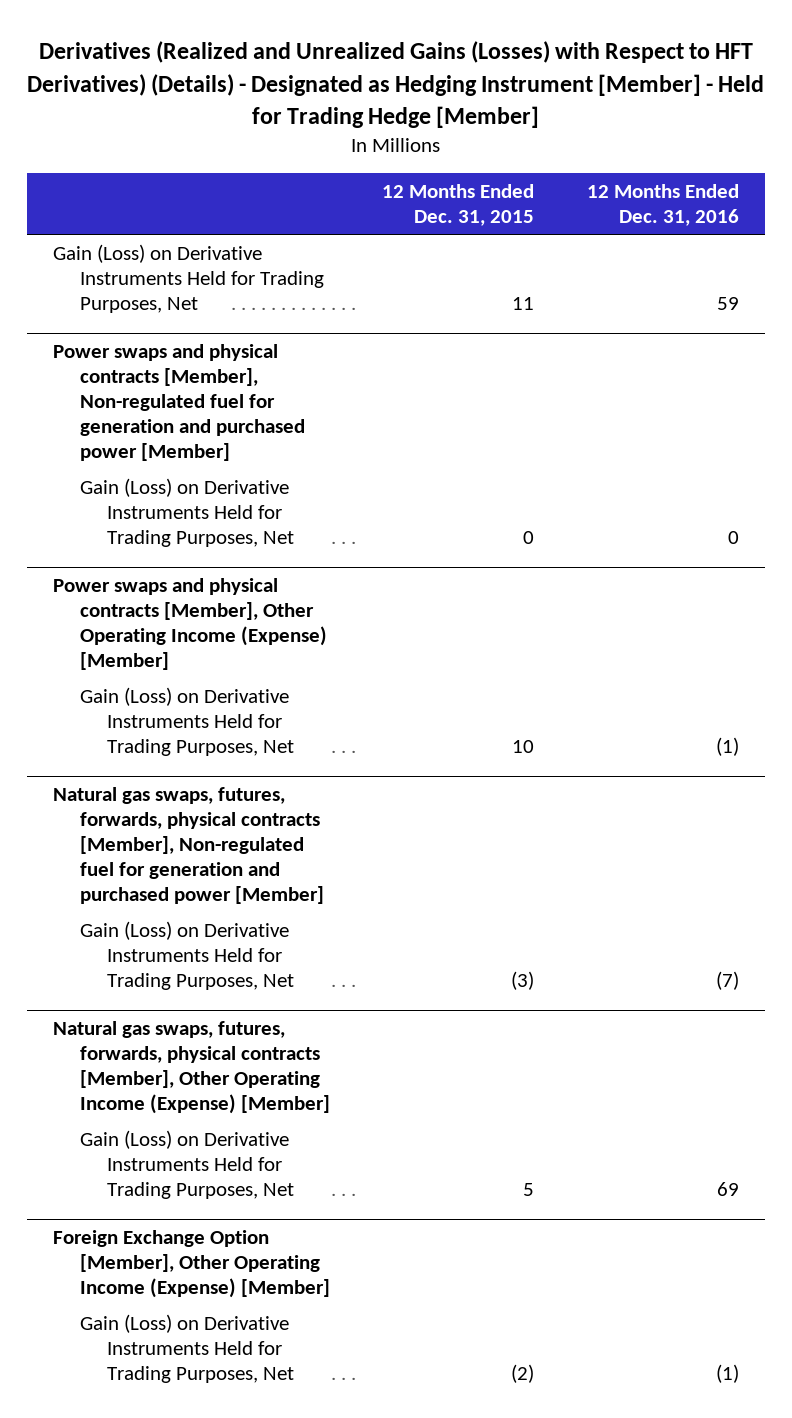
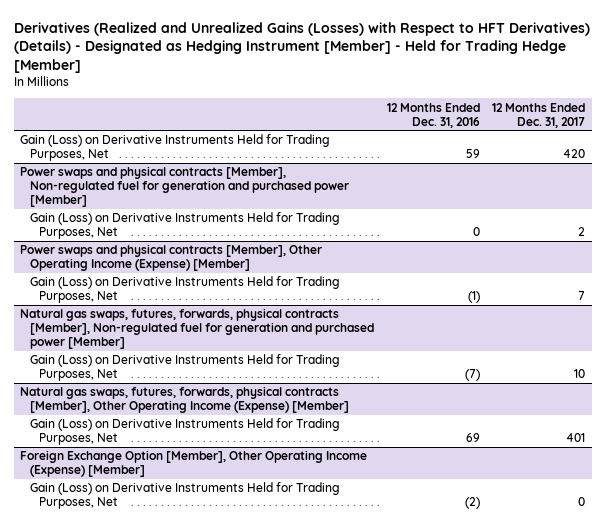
- | 12 Months Ended Dec. 31, 2015 | 12 Months Ended Dec. 31, 2016
+ | 12 Months Ended Dec. 31, 2016 | 12 Months Ended Dec. 31, 2017
@ Foreign Exchange Option [Member], Other Operating Income (Expense) [Member]
- Gain (Loss) on Derivative Instruments Held for Trading Purposes, Net | (2) | (1)
+ Gain (Loss) on Derivative Instruments Held for Trading Purposes, Net | (2) | 0

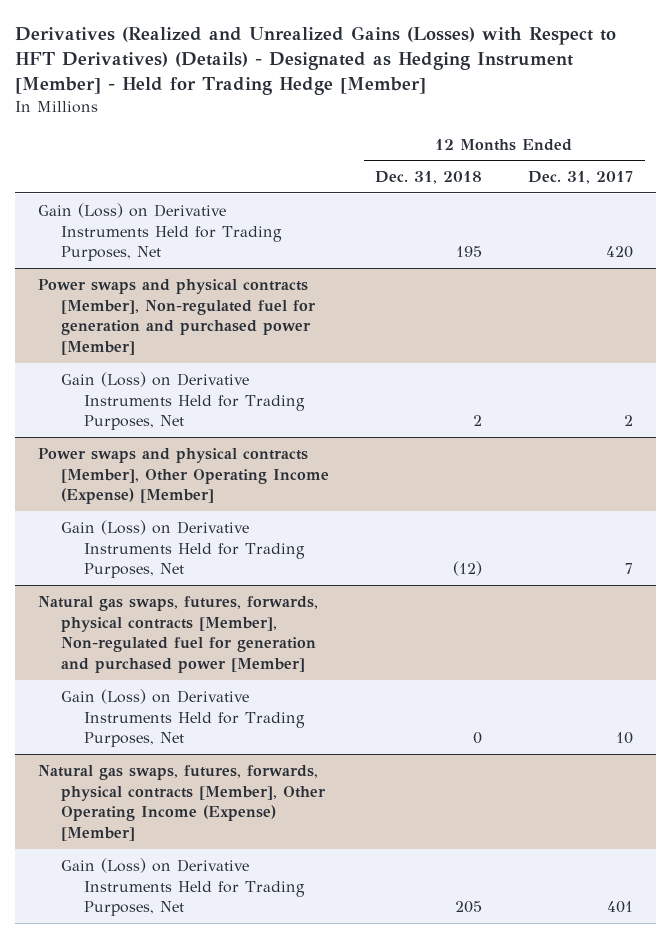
- | 12 Months Ended Dec. 31, 2016 | 12 Months Ended Dec. 31, 2017
+ | 12 Months Ended Dec. 31, 2018 | 12 Months Ended Dec. 31, 2017
- Foreign Exchange Option [Member], Other Operating Income (Expense) [Member]
- Gain (Loss) on Derivative Instruments Held for Trading Purposes, Net | (2) | 0

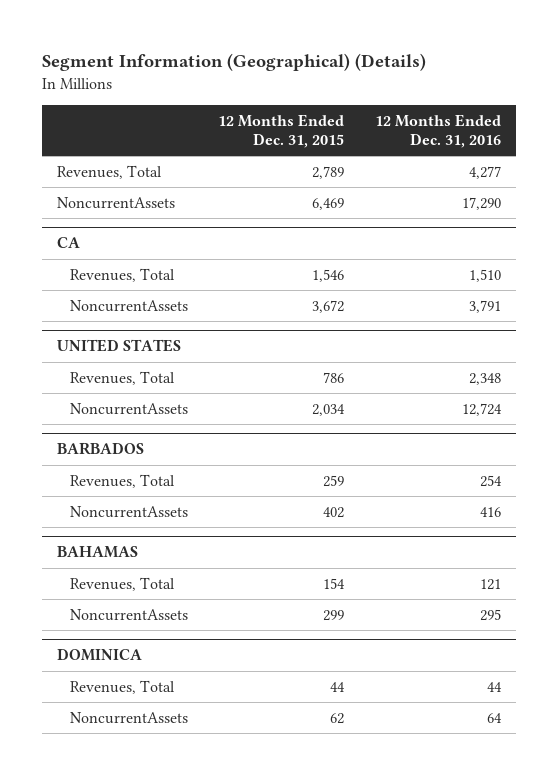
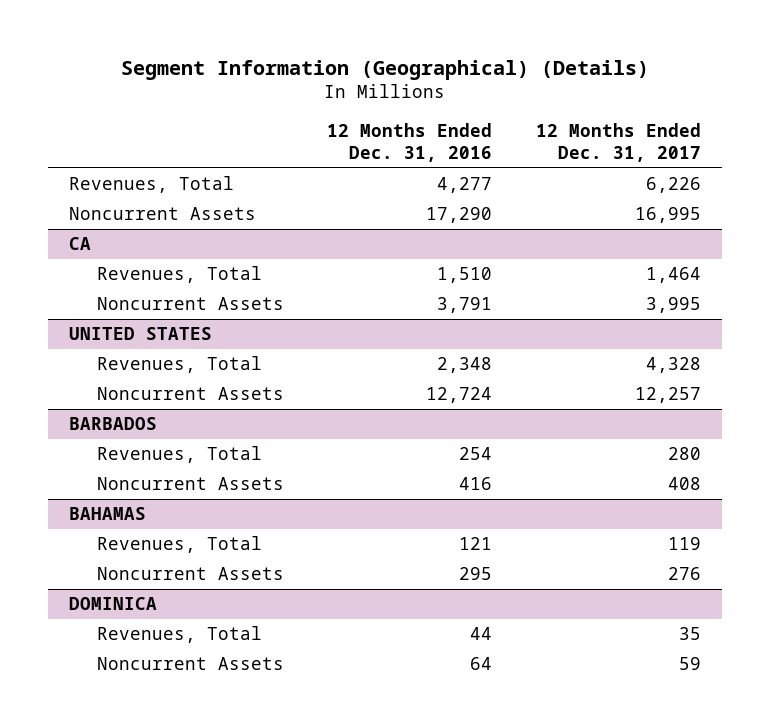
- | 12 Months Ended Dec. 31, 2015 | 12 Months Ended Dec. 31, 2016
+ | 12 Months Ended Dec. 31, 2016 | 12 Months Ended Dec. 31, 2017
- NoncurrentAssets | 6,469 | 17,290
+ Noncurrent Assets | 17,290 | 16,995
@ CA
- NoncurrentAssets | 3,672 | 3,791
+ Noncurrent Assets | 3,791 | 3,995
@ UNITED STATES
- NoncurrentAssets | 2,034 | 12,724
+ Noncurrent Assets | 12,724 | 12,257
@ BARBADOS
- NoncurrentAssets | 402 | 416
+ Noncurrent Assets | 416 | 408
@ BAHAMAS
- NoncurrentAssets | 299 | 295
+ Noncurrent Assets | 295 | 276
@ DOMINICA
- NoncurrentAssets | 62 | 64
+ Noncurrent Assets | 64 | 59

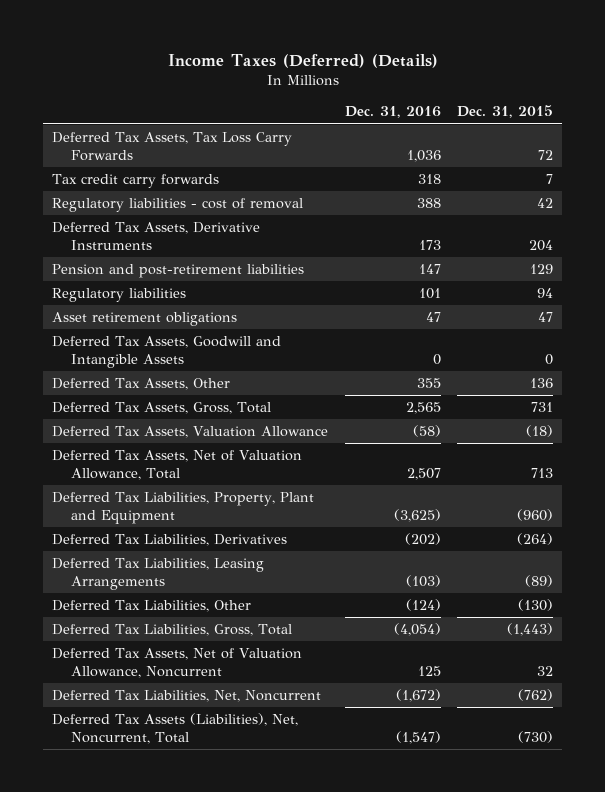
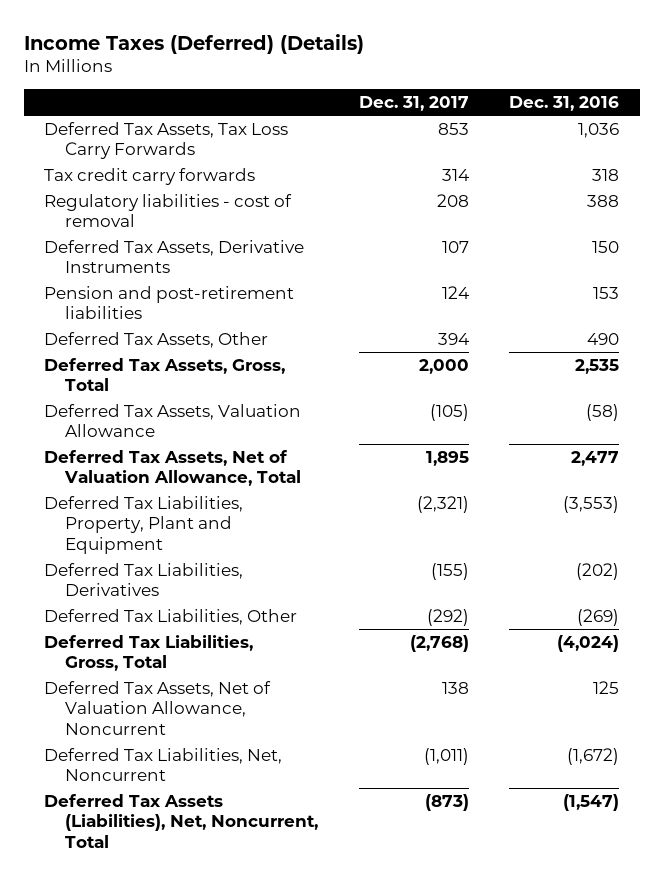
- | Dec. 31, 2016 | Dec. 31, 2015
+ | Dec. 31, 2017 | Dec. 31, 2016
- Deferred Tax Assets, Derivative Instruments | 173 | 204
- Pension and post-retirement liabilities | 147 | 129
- Regulatory liabilities | 101 | 94
- Asset retirement obligations | 47 | 47
- Deferred Tax Assets, Goodwill and Intangible Assets | 0 | 0
- Deferred Tax Assets, Other | 355 | 136
- Deferred Tax Assets, Gross, Total | 2,565 | 731
+ Deferred Tax Assets, Derivative Instruments | 107 | 150
+ Pension and post-retirement liabilities | 124 | 153
+ Deferred Tax Assets, Other | 394 | 490
+ Deferred Tax Assets, Gross, Total | 2,000 | 2,535
- Deferred Tax Assets, Net of Valuation Allowance, Total | 2,507 | 713
- Deferred Tax Liabilities, Property, Plant and Equipment | (3,625) | (960)
+ Deferred Tax Assets, Net of Valuation Allowance, Total | 1,895 | 2,477
+ Deferred Tax Liabilities, Property, Plant and Equipment | (2,321) | (3,553)
- Deferred Tax Liabilities, Leasing Arrangements | (103) | (89)
- Deferred Tax Liabilities, Other | (124) | (130)
- Deferred Tax Liabilities, Gross, Total | (4,054) | (1,443)
+ Deferred Tax Liabilities, Other | (292) | (269)
+ Deferred Tax Liabilities, Gross, Total | (2,768) | (4,024)

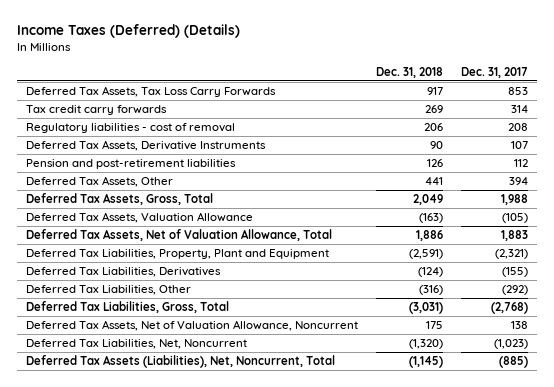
- | Dec. 31, 2017 | Dec. 31, 2016
+ | Dec. 31, 2018 | Dec. 31, 2017
- Pension and post-retirement liabilities | 124 | 153
+ Pension and post-retirement liabilities | 126 | 112
- Deferred Tax Assets, Gross, Total | 2,000 | 2,535
+ Deferred Tax Assets, Gross, Total | 2,049 | 1,988
- Deferred Tax Assets, Net of Valuation Allowance, Total | 1,895 | 2,477
+ Deferred Tax Assets, Net of Valuation Allowance, Total | 1,886 | 1,883
- Deferred Tax Liabilities, Net, Noncurrent | (1,011) | (1,672)
- Deferred Tax Assets (Liabilities), Net, Noncurrent, Total | (873) | (1,547)
+ Deferred Tax Liabilities, Net, Noncurrent | (1,320) | (1,023)
+ Deferred Tax Assets (Liabilities), Net, Noncurrent, Total | (1,145) | (885)

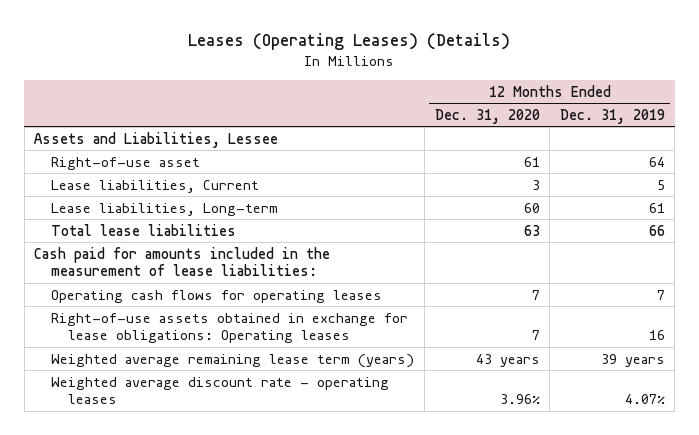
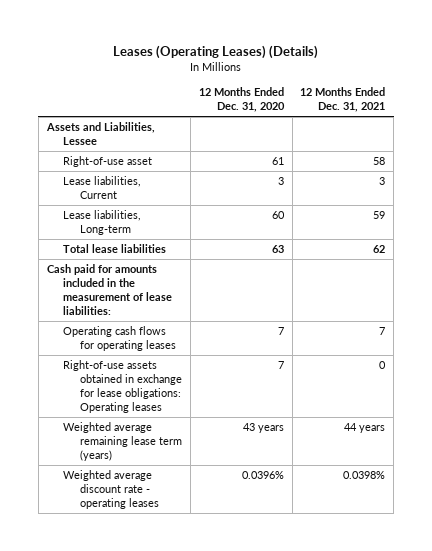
- | 12 Months Ended Dec. 31, 2020 | 12 Months Ended Dec. 31, 2019
+ | 12 Months Ended Dec. 31, 2020 | 12 Months Ended Dec. 31, 2021
- Weighted average discount rate - operating leases | 3.96% | 4.07%
+ Weighted average discount rate - operating leases | 0.0396% | 0.0398%

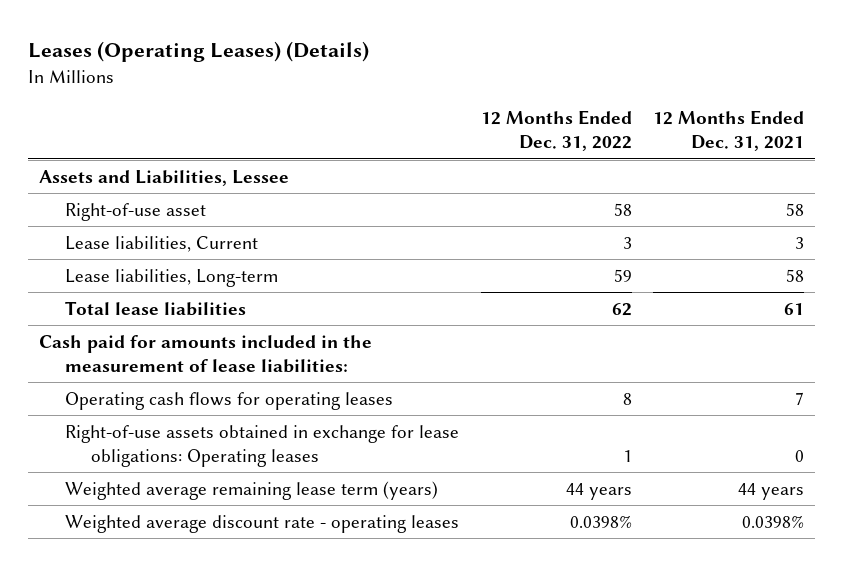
- | 12 Months Ended Dec. 31, 2020 | 12 Months Ended Dec. 31, 2021
+ | 12 Months Ended Dec. 31, 2022 | 12 Months Ended Dec. 31, 2021
- Lease liabilities, Long-term | 60 | 59
- Total lease liabilities | 63 | 62
+ Lease liabilities, Long-term | 59 | 58
+ Total lease liabilities | 62 | 61

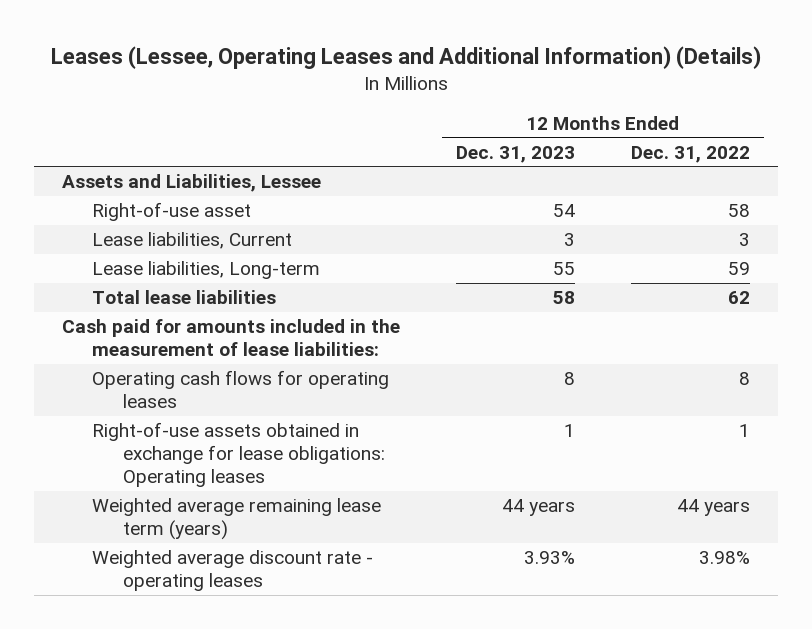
- Leases (Operating Leases) (Details)
+ Leases (Lessee, Operating Leases and Additional Information) (Details)
- | 12 Months Ended Dec. 31, 2022 | 12 Months Ended Dec. 31, 2021
+ | 12 Months Ended Dec. 31, 2023 | 12 Months Ended Dec. 31, 2022
- Weighted average discount rate - operating leases | 0.0398% | 0.0398%
+ Weighted average discount rate - operating leases | 3.93% | 3.98%

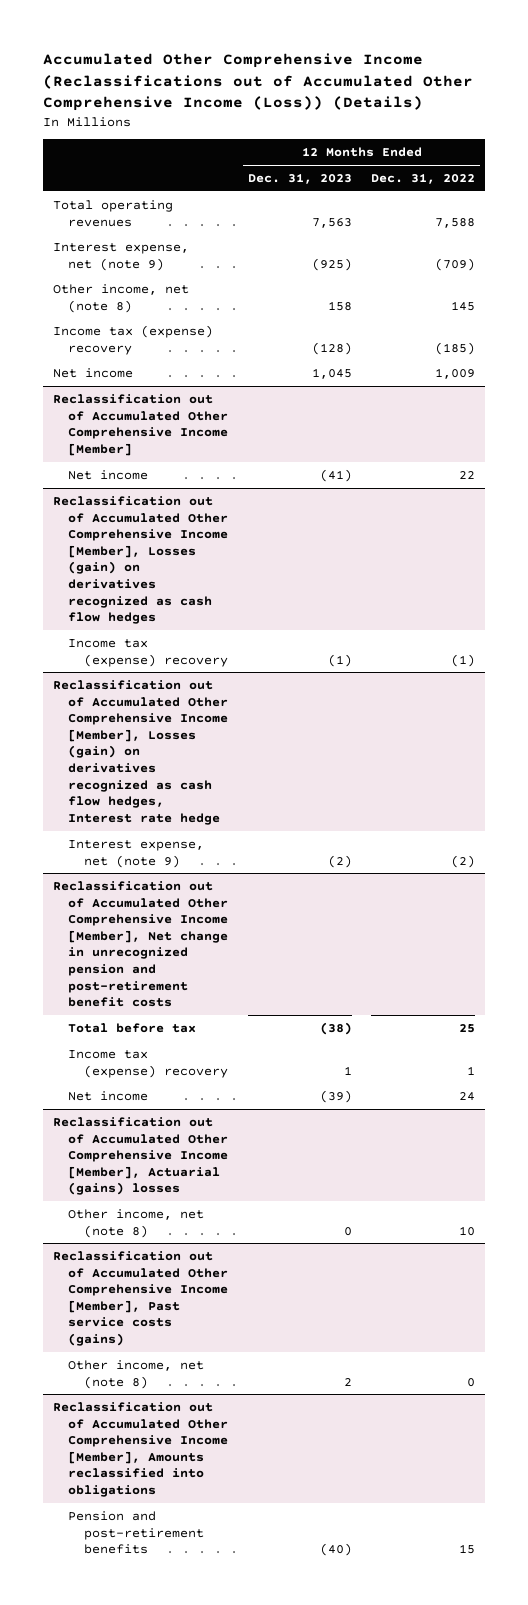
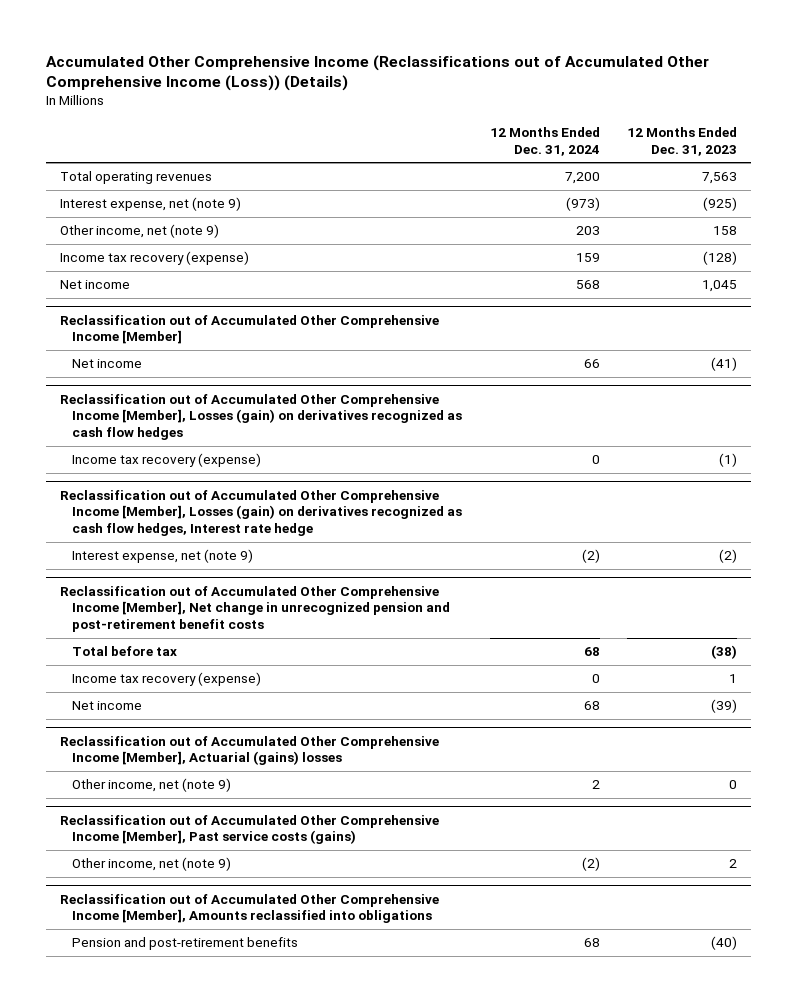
- | 12 Months Ended Dec. 31, 2023 | 12 Months Ended Dec. 31, 2022
+ | 12 Months Ended Dec. 31, 2024 | 12 Months Ended Dec. 31, 2023
- Other income, net (note 8) | 158 | 145
- Income tax (expense) recovery | (128) | (185)
+ Other income, net (note 9) | 203 | 158
+ Income tax recovery (expense) | 159 | (128)
@ Reclassification out of Accumulated Other Comprehensive Income [Member], Losses (gain) on derivatives recognized as cash flow hedges
- Income tax (expense) recovery | (1) | (1)
+ Income tax recovery (expense) | 0 | (1)
@ Reclassification out of Accumulated Other Comprehensive Income [Member], Net change in unrecognized pension and post-retirement benefit costs
- Income tax (expense) recovery | 1 | 1
+ Income tax recovery (expense) | 0 | 1
@ Reclassification out of Accumulated Other Comprehensive Income [Member], Actuarial (gains) losses
- Other income, net (note 8) | 0 | 10
+ Other income, net (note 9) | 2 | 0
@ Reclassification out of Accumulated Other Comprehensive Income [Member], Past service costs (gains)
- Other income, net (note 8) | 2 | 0
+ Other income, net (note 9) | (2) | 2

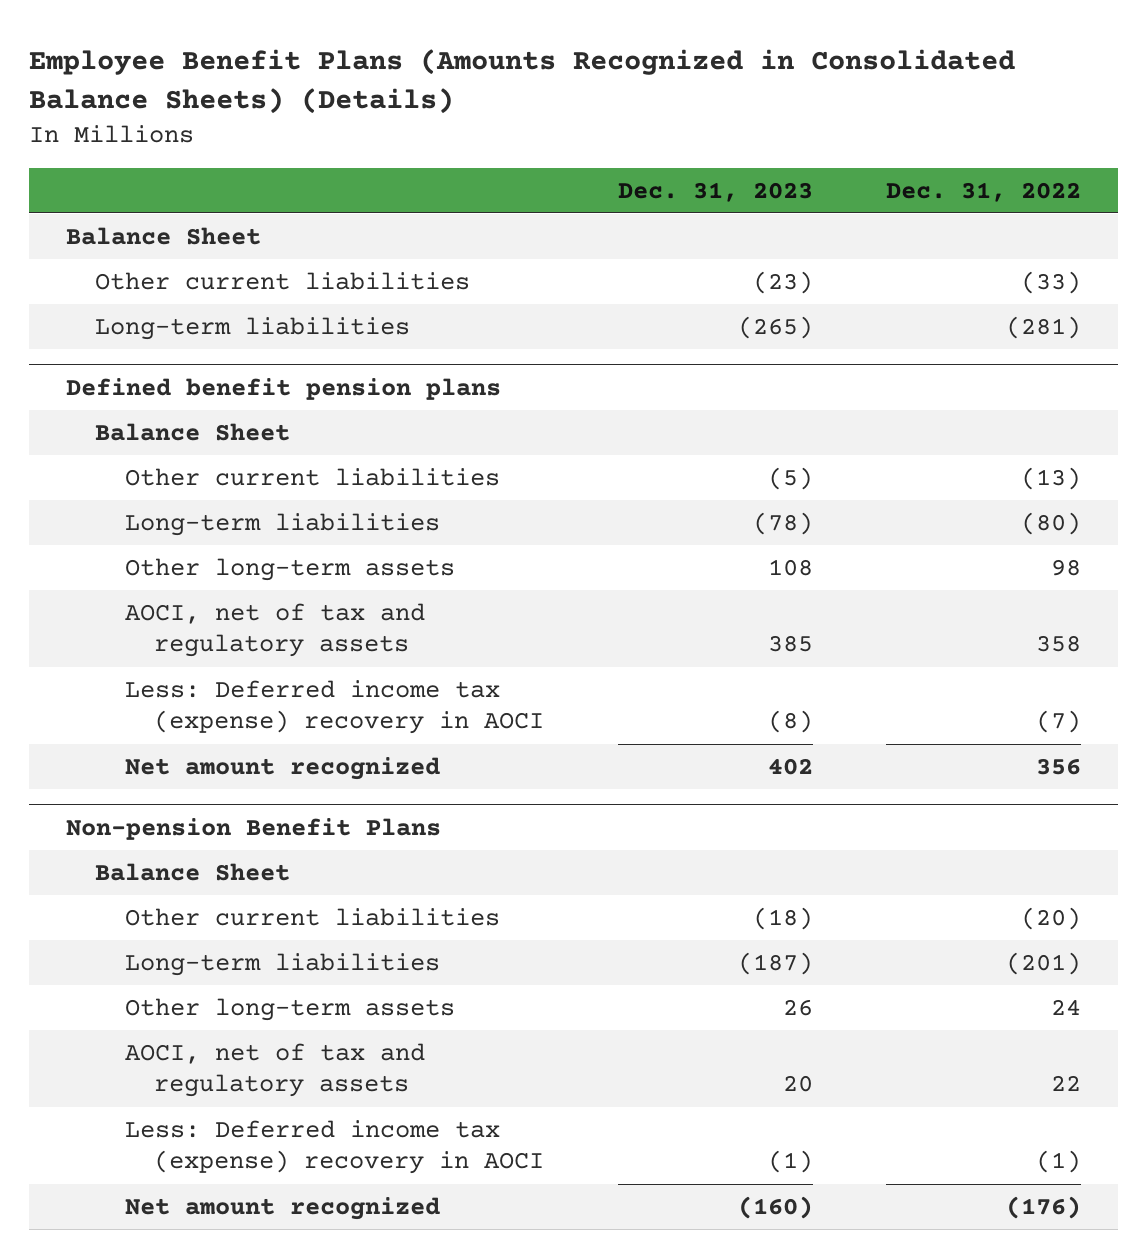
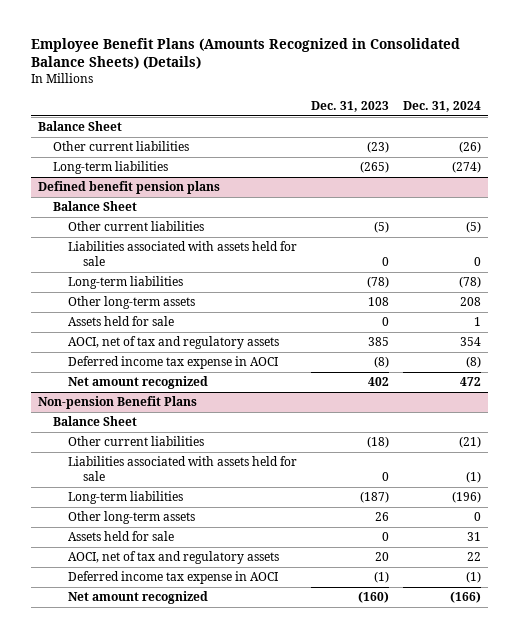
- | Dec. 31, 2023 | Dec. 31, 2022
+ | Dec. 31, 2023 | Dec. 31, 2024
@ Defined benefit pension plans
+ Liabilities associated with assets held for sale | 0 | 0
+ Assets held for sale | 0 | 1
- Less: Deferred income tax (expense) recovery in AOCI | (8) | (7)
+ Deferred income tax expense in AOCI | (8) | (8)
@ Non-pension Benefit Plans
+ Liabilities associated with assets held for sale | 0 | (1)
+ Assets held for sale | 0 | 31
- Less: Deferred income tax (expense) recovery in AOCI | (1) | (1)
+ Deferred income tax expense in AOCI | (1) | (1)

